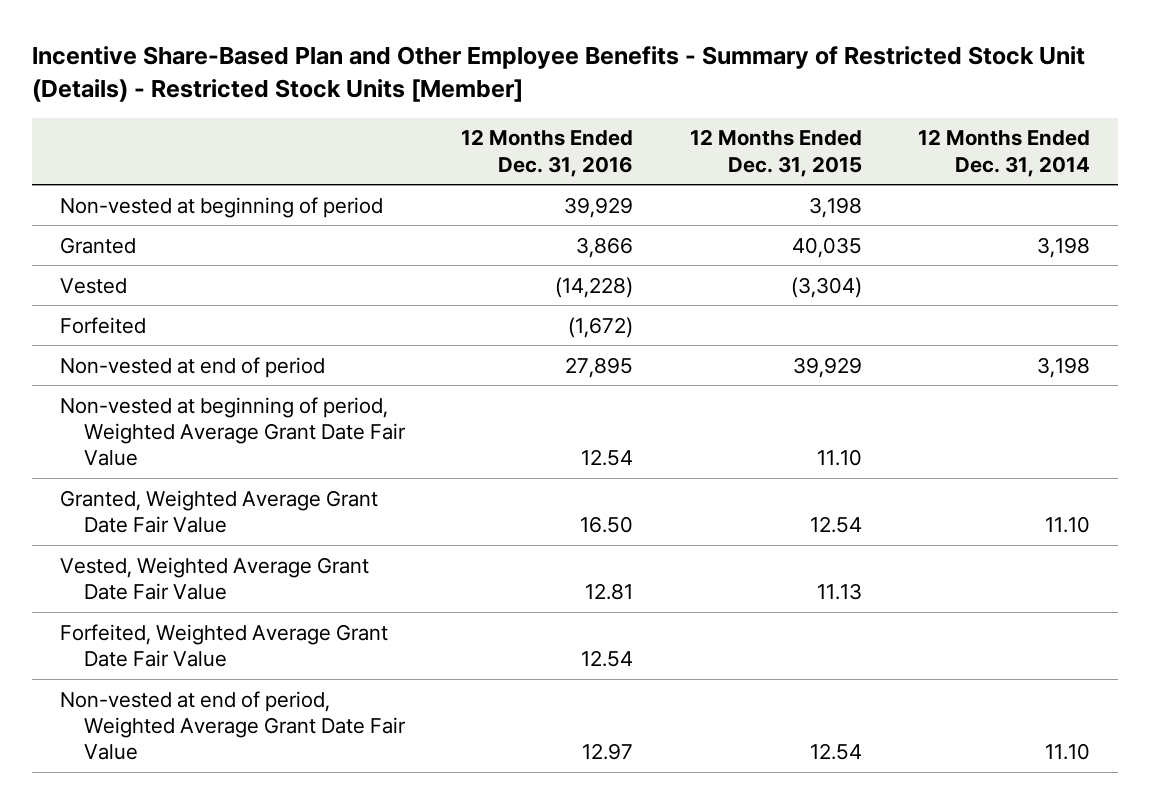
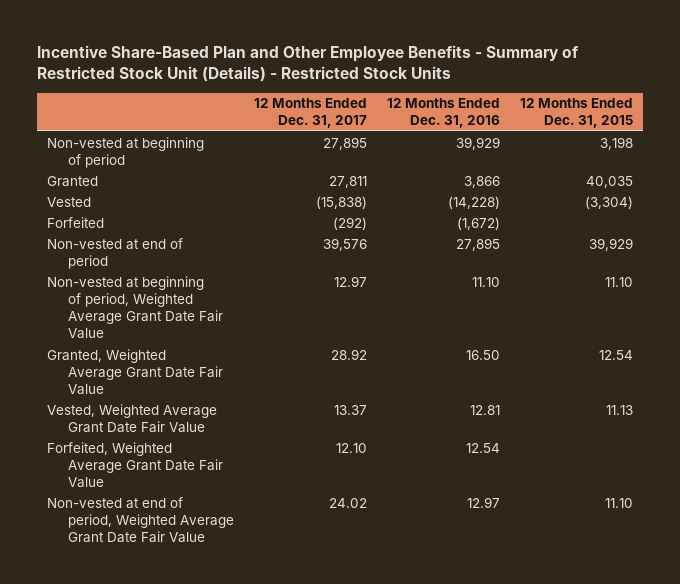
- Incentive Share-Based Plan and Other Employee Benefits - Summary of Restricted Stock Unit (Details) - Restricted Stock Units [Member]
+ Incentive Share-Based Plan and Other Employee Benefits - Summary of Restricted Stock Unit (Details) - Restricted Stock Units
- | 12 Months Ended Dec. 31, 2016 | 12 Months Ended Dec. 31, 2015 | 12 Months Ended Dec. 31, 2014
+ | 12 Months Ended Dec. 31, 2017 | 12 Months Ended Dec. 31, 2016 | 12 Months Ended Dec. 31, 2015
- Non-vested at beginning of period, Weighted Average Grant Date Fair Value | 12.54 | 11.10 |
+ Non-vested at beginning of period, Weighted Average Grant Date Fair Value | 12.97 | 11.10 | 11.10
- Non-vested at end of period, Weighted Average Grant Date Fair Value | 12.97 | 12.54 | 11.10
+ Non-vested at end of period, Weighted Average Grant Date Fair Value | 24.02 | 12.97 | 11.10

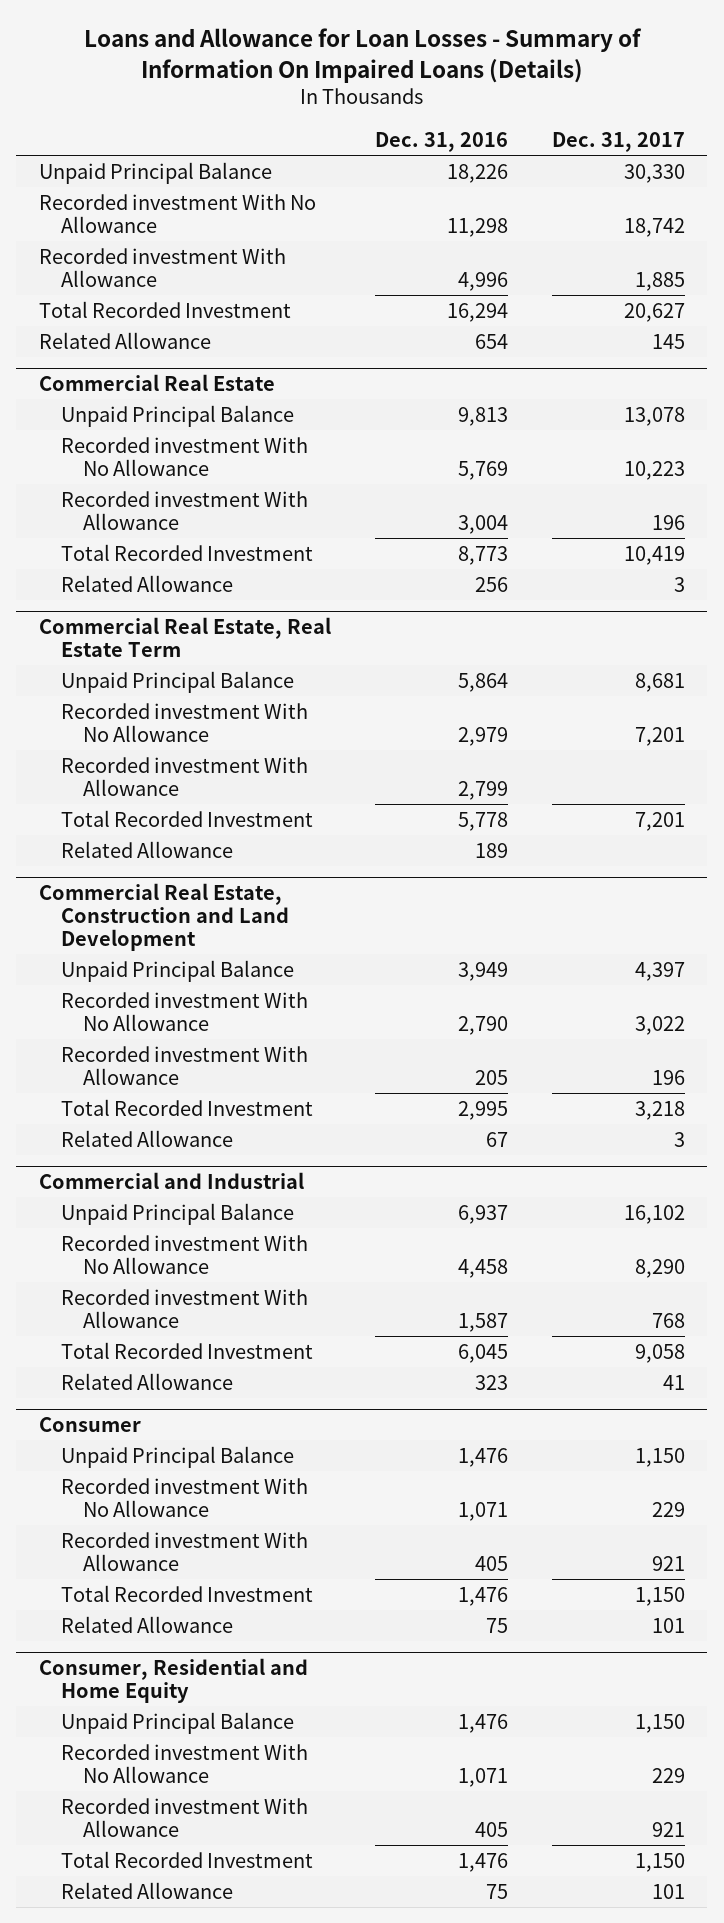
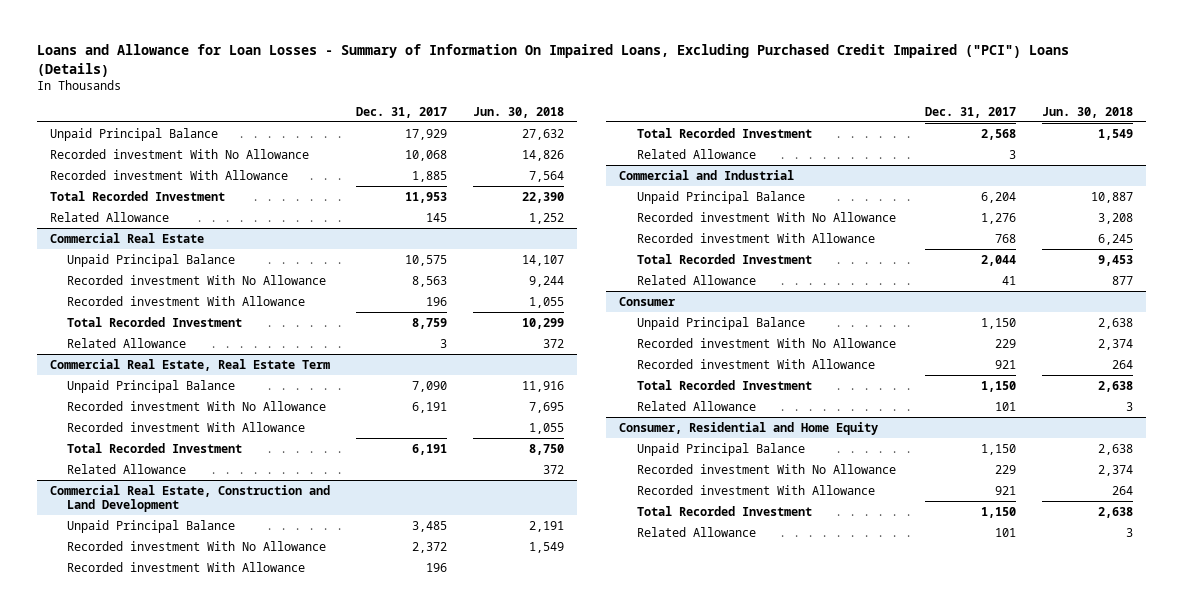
- Loans and Allowance for Loan Losses - Summary of Information On Impaired Loans (Details)
+ Loans and Allowance for Loan Losses - Summary of Information On Impaired Loans, Excluding Purchased Credit Impaired ("PCI") Loans (Details)
- | Dec. 31, 2016 | Dec. 31, 2017
+ | Dec. 31, 2017 | Jun. 30, 2018
- Unpaid Principal Balance | 18,226 | 30,330
- Recorded investment With No Allowance | 11,298 | 18,742
+ Unpaid Principal Balance | 17,929 | 27,632
+ Recorded investment With No Allowance | 10,068 | 14,826
- Total Recorded Investment | 16,294 | 20,627
+ Total Recorded Investment | 11,953 | 22,390
@ Commercial Real Estate
- Unpaid Principal Balance | 9,813 | 13,078
- Recorded investment With No Allowance | 5,769 | 10,223
+ Unpaid Principal Balance | 10,575 | 14,107
+ Recorded investment With No Allowance | 8,563 | 9,244
- Total Recorded Investment | 8,773 | 10,419
+ Total Recorded Investment | 8,759 | 10,299
@ Commercial Real Estate, Real Estate Term
- Unpaid Principal Balance | 5,864 | 8,681
- Recorded investment With No Allowance | 2,979 | 7,201
+ Unpaid Principal Balance | 7,090 | 11,916
+ Recorded investment With No Allowance | 6,191 | 7,695
- Total Recorded Investment | 5,778 | 7,201
+ Total Recorded Investment | 6,191 | 8,750
@ Commercial Real Estate, Construction and Land Development
- Unpaid Principal Balance | 3,949 | 4,397
- Recorded investment With No Allowance | 2,790 | 3,022
+ Unpaid Principal Balance | 3,485 | 2,191
+ Recorded investment With No Allowance | 2,372 | 1,549
- Total Recorded Investment | 2,995 | 3,218
+ Total Recorded Investment | 2,568 | 1,549
@ Commercial and Industrial
- Unpaid Principal Balance | 6,937 | 16,102
- Recorded investment With No Allowance | 4,458 | 8,290
+ Unpaid Principal Balance | 6,204 | 10,887
+ Recorded investment With No Allowance | 1,276 | 3,208
- Total Recorded Investment | 6,045 | 9,058
+ Total Recorded Investment | 2,044 | 9,453

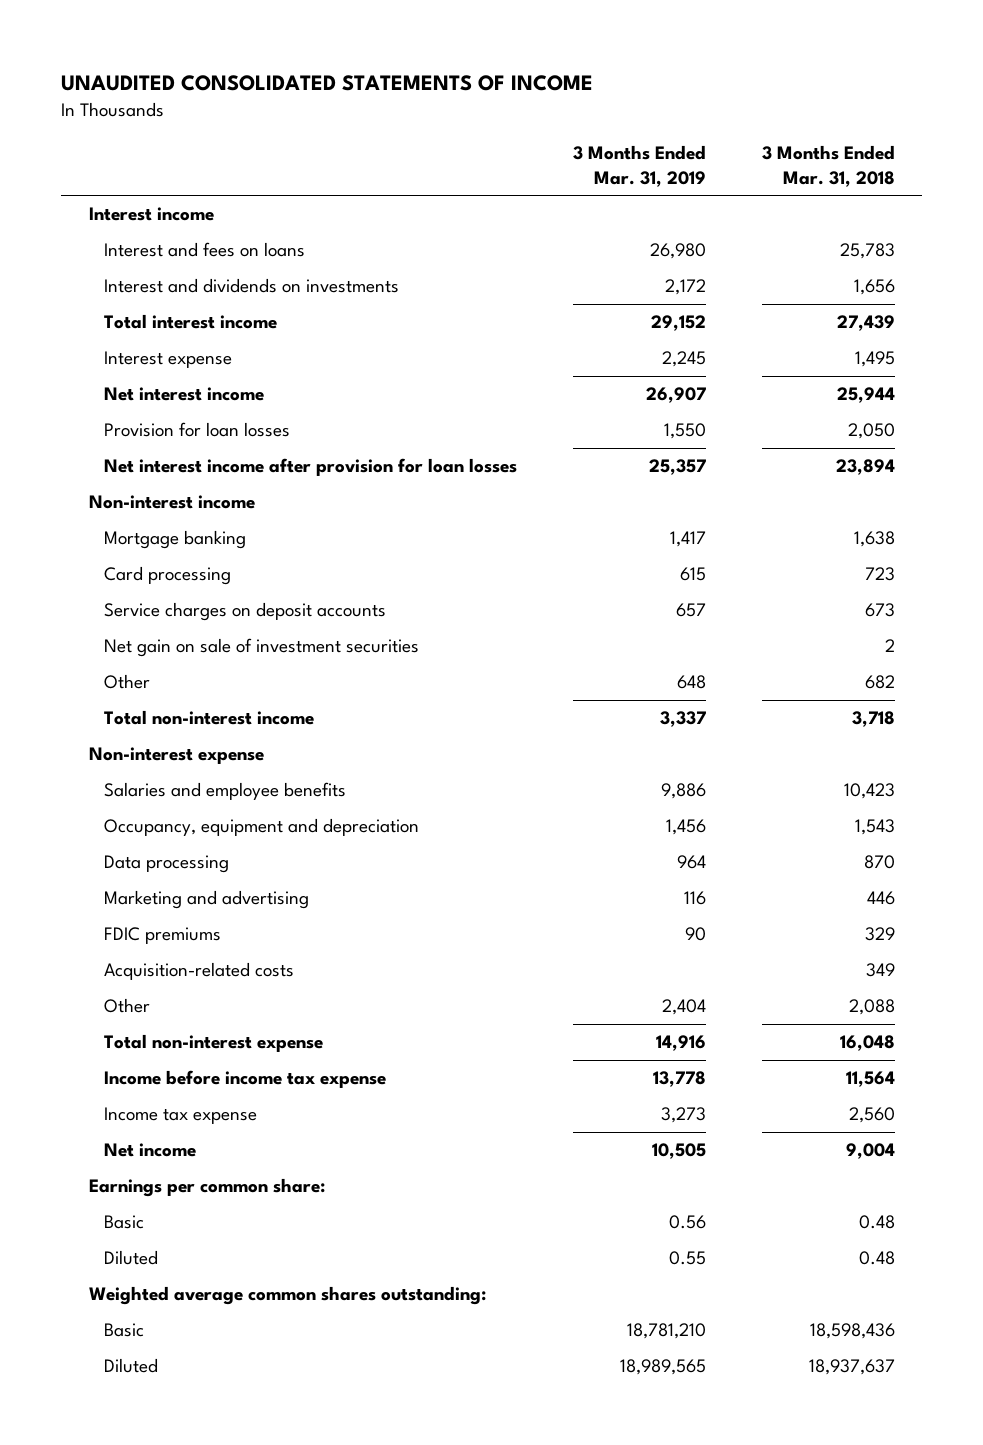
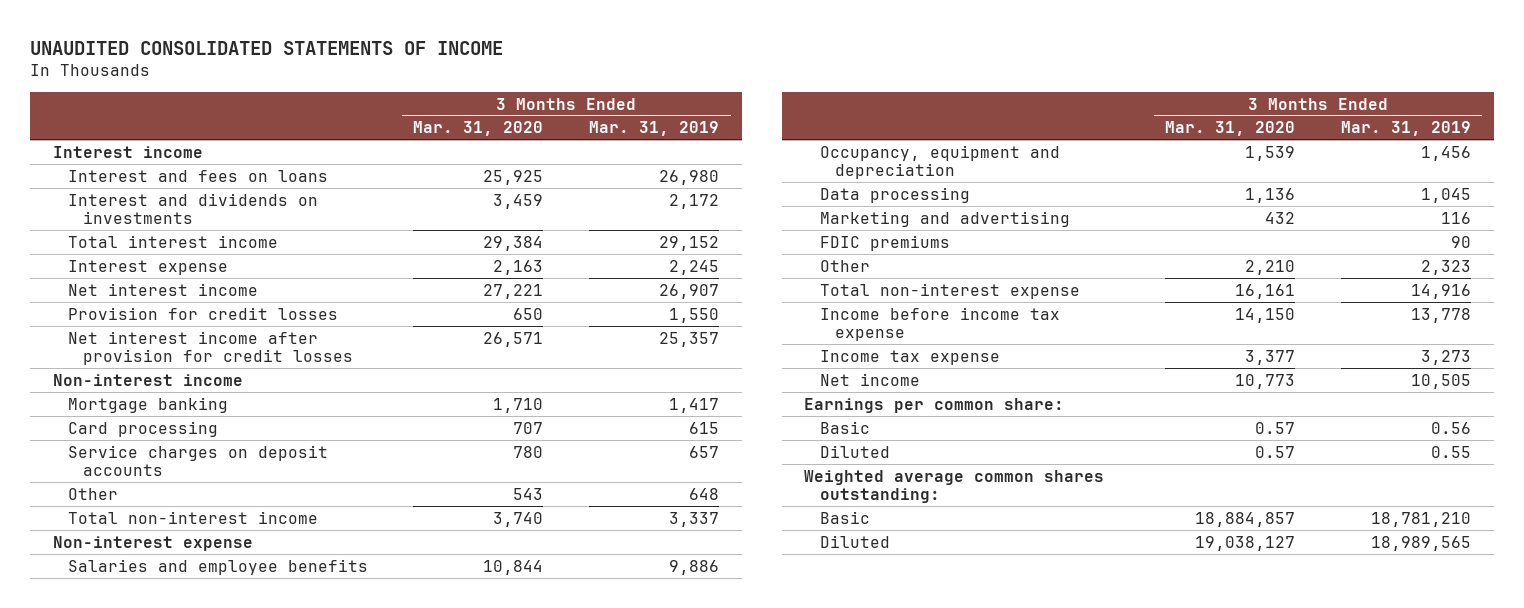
- | 3 Months Ended Mar. 31, 2019 | 3 Months Ended Mar. 31, 2018
+ | 3 Months Ended Mar. 31, 2020 | 3 Months Ended Mar. 31, 2019
- Provision for loan losses | 1,550 | 2,050
- Net interest income after provision for loan losses | 25,357 | 23,894
+ Provision for credit losses | 650 | 1,550
+ Net interest income after provision for credit losses | 26,571 | 25,357
- Net gain on sale of investment securities | | 2
- Data processing | 964 | 870
+ Data processing | 1,136 | 1,045
- Acquisition-related costs | | 349
- Other | 2,404 | 2,088
+ Other | 2,210 | 2,323

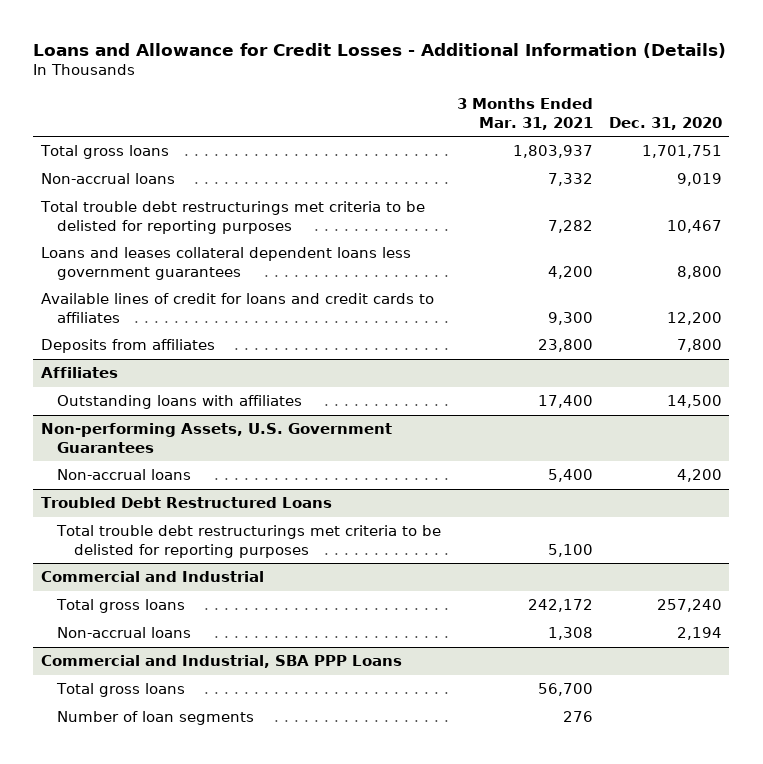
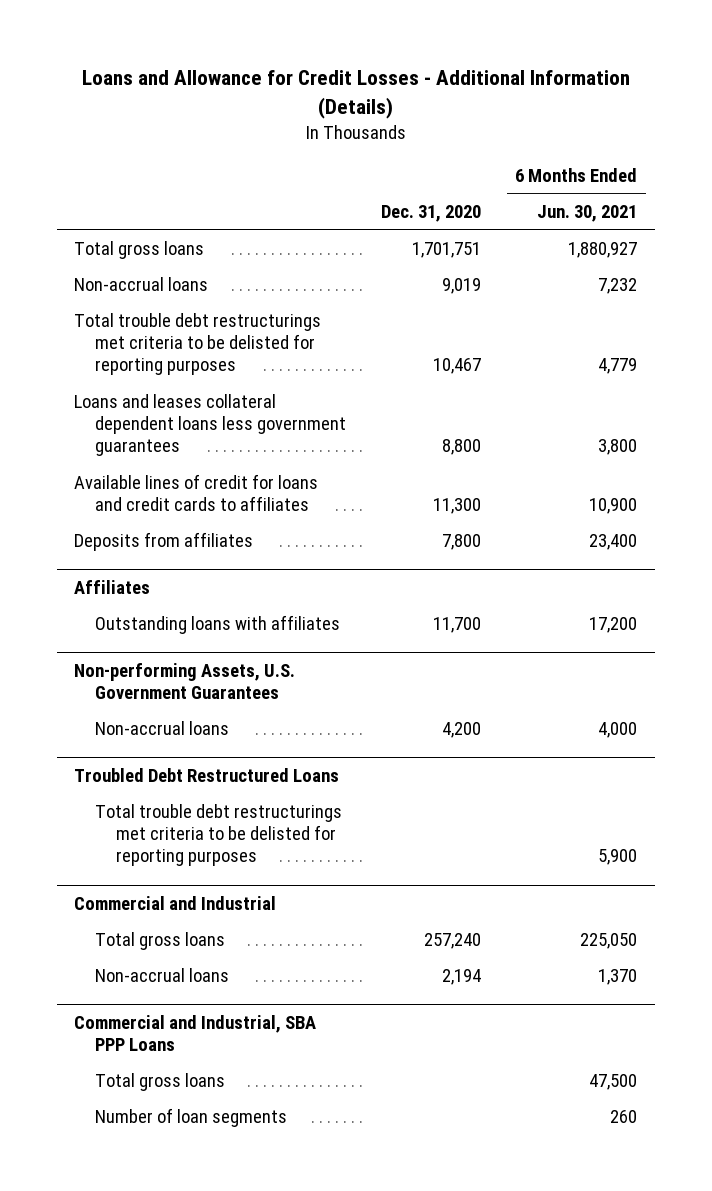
- | 3 Months Ended Mar. 31, 2021 | Dec. 31, 2020
+ | Dec. 31, 2020 | 6 Months Ended Jun. 30, 2021
- Available lines of credit for loans and credit cards to affiliates | 9,300 | 12,200
+ Available lines of credit for loans and credit cards to affiliates | 11,300 | 10,900
@ Affiliates
- Outstanding loans with affiliates | 17,400 | 14,500
+ Outstanding loans with affiliates | 11,700 | 17,200

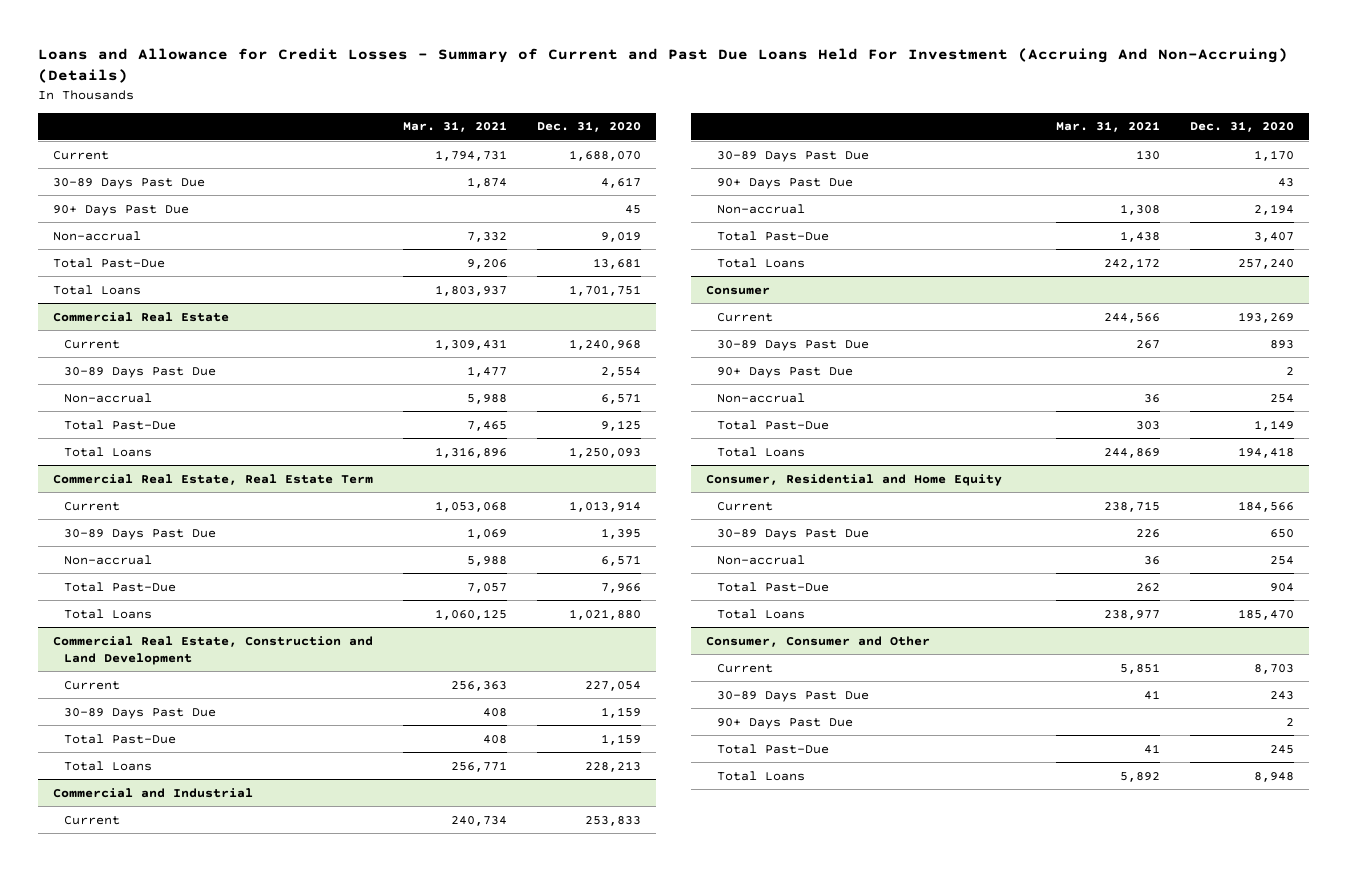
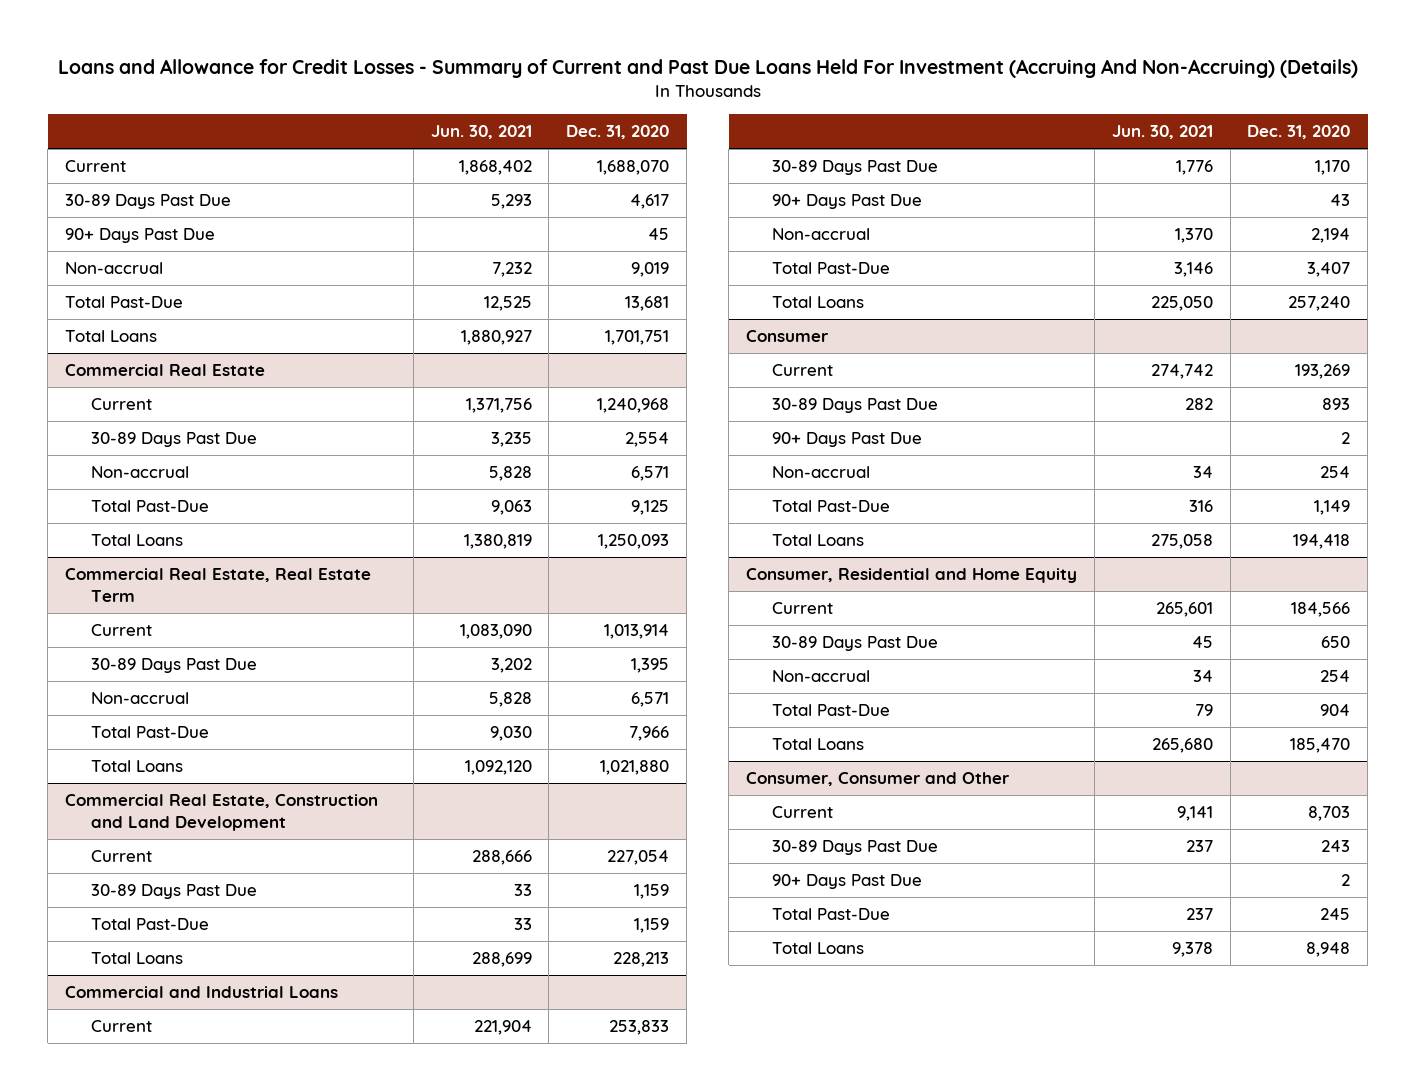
- | Mar. 31, 2021 | Dec. 31, 2020
+ | Jun. 30, 2021 | Dec. 31, 2020
- Commercial and Industrial
+ Commercial and Industrial Loans

